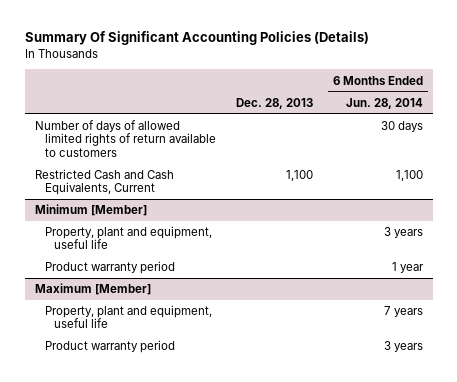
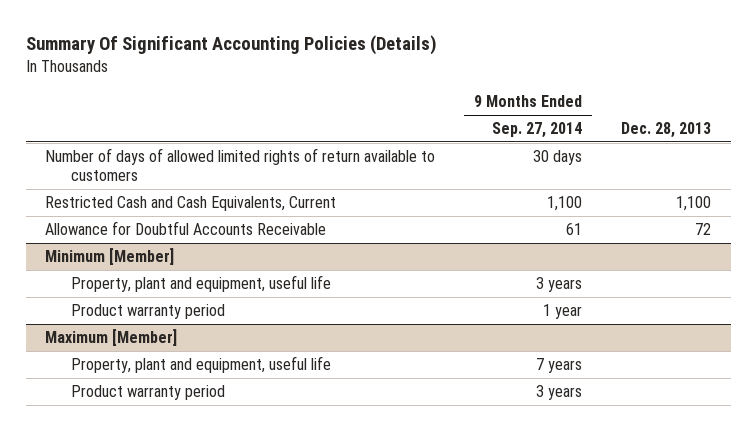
- | Dec. 28, 2013 | 6 Months Ended Jun. 28, 2014
+ | 9 Months Ended Sep. 27, 2014 | Dec. 28, 2013
+ Allowance for Doubtful Accounts Receivable | 61 | 72

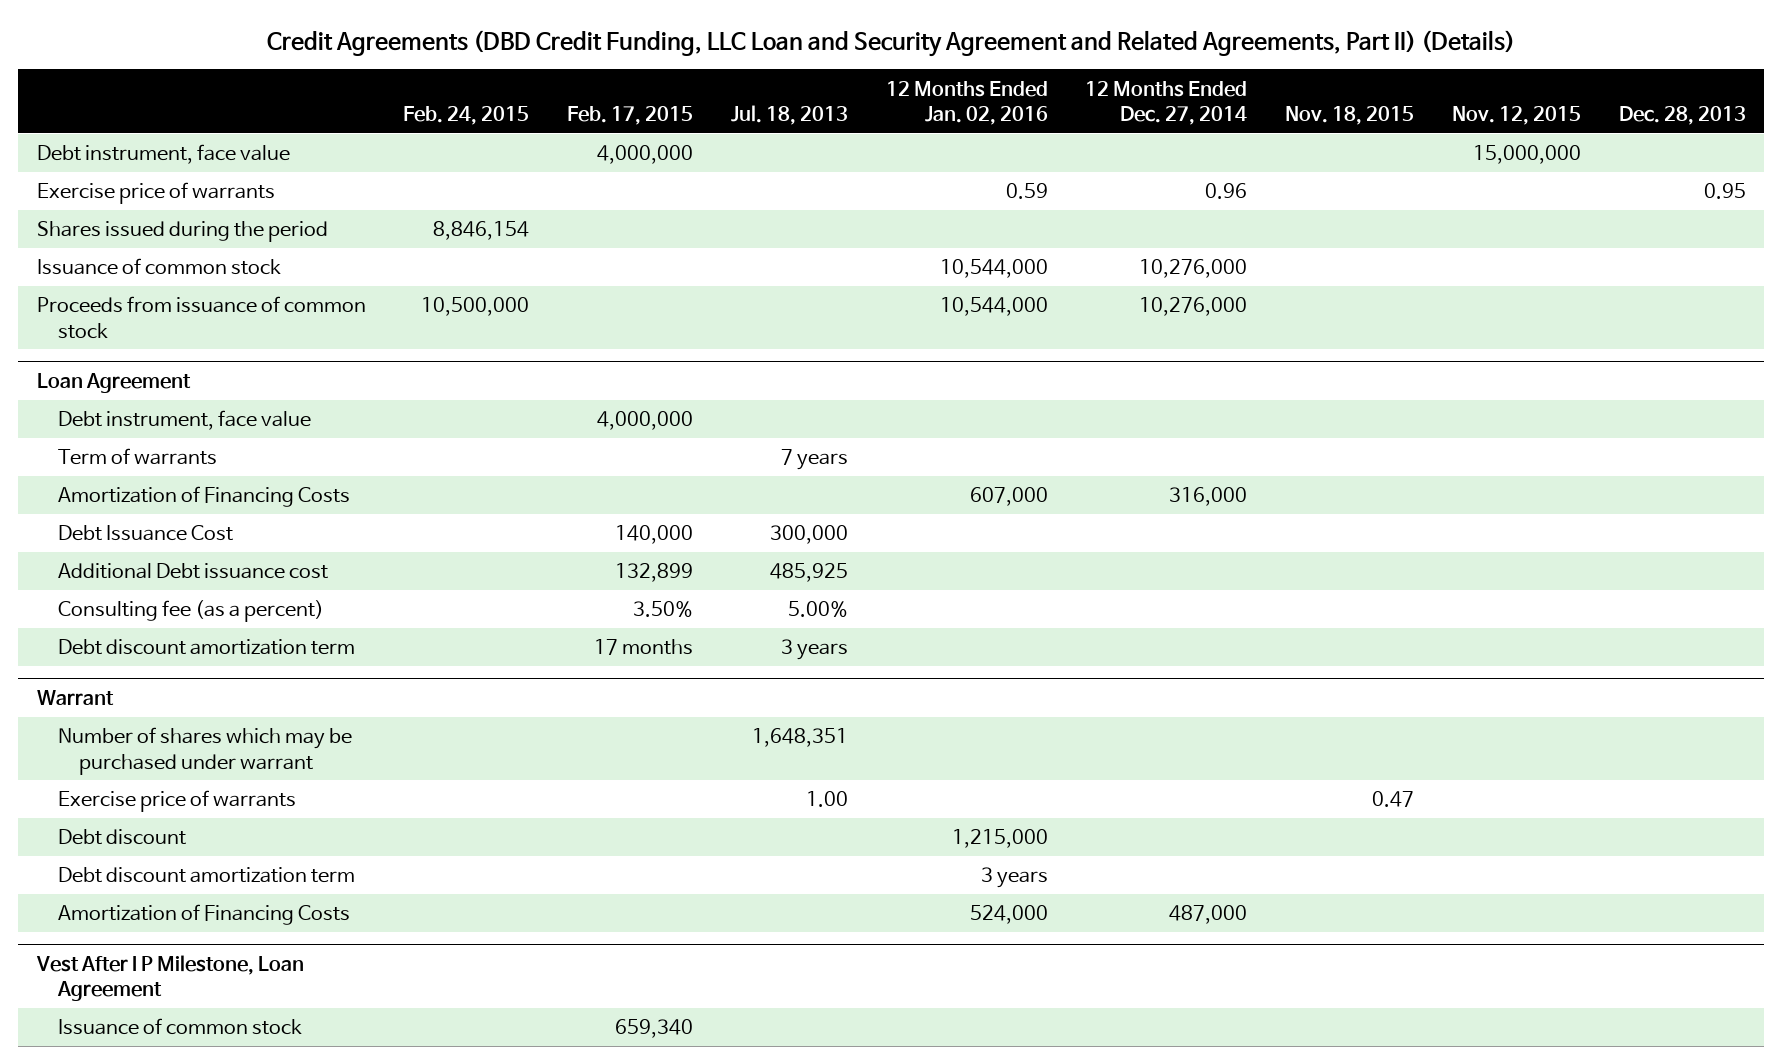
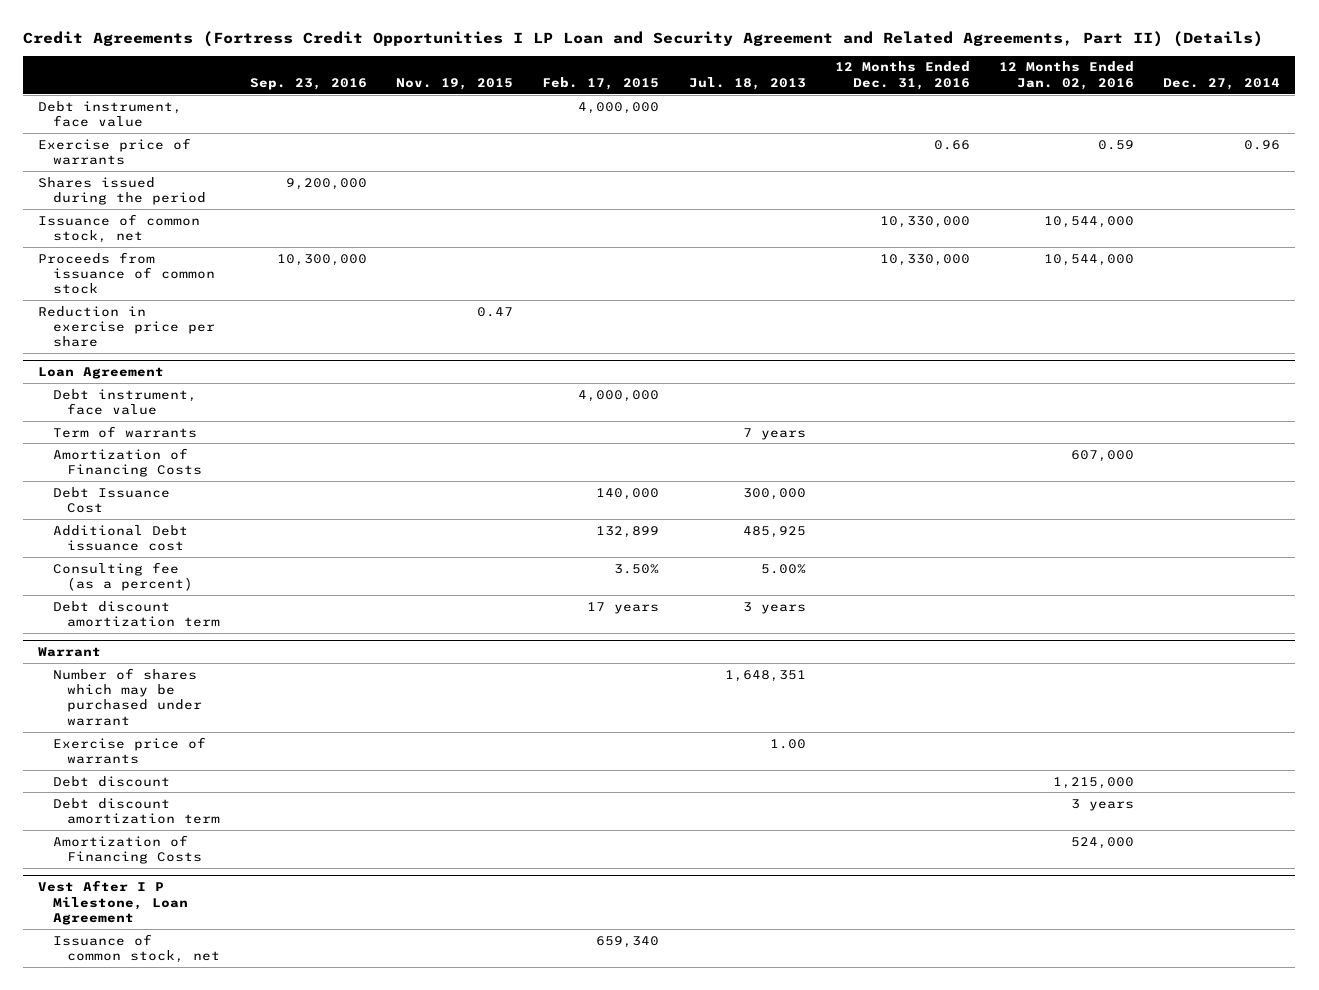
- Credit Agreements (DBD Credit Funding, LLC Loan and Security Agreement and Related Agreements, Part II) (Details)
+ Credit Agreements (Fortress Credit Opportunities I LP Loan and Security Agreement and Related Agreements, Part II) (Details)
- | Feb. 24, 2015 | Feb. 17, 2015 | Jul. 18, 2013 | 12 Months Ended Jan. 02, 2016 | 12 Months Ended Dec. 27, 2014 | Nov. 18, 2015 | Nov. 12, 2015 | Dec. 28, 2013
+ | Sep. 23, 2016 | Nov. 19, 2015 | Feb. 17, 2015 | Jul. 18, 2013 | 12 Months Ended Dec. 31, 2016 | 12 Months Ended Jan. 02, 2016 | Dec. 27, 2014
- Issuance of common stock | | | | 10,544,000 | 10,276,000 | | |
+ Issuance of common stock, net | | | | | 10,330,000 | 10,544,000 |
+ Reduction in exercise price per share | | 0.47 | | | | |
@ Loan Agreement
- Debt discount amortization term | | 17 months | 3 years | | | | |
+ Debt discount amortization term | | | 17 years | 3 years | | |
@ Vest After I P Milestone, Loan Agreement
- Issuance of common stock | | 659,340 | | | | | |
+ Issuance of common stock, net | | | 659,340 | | | |

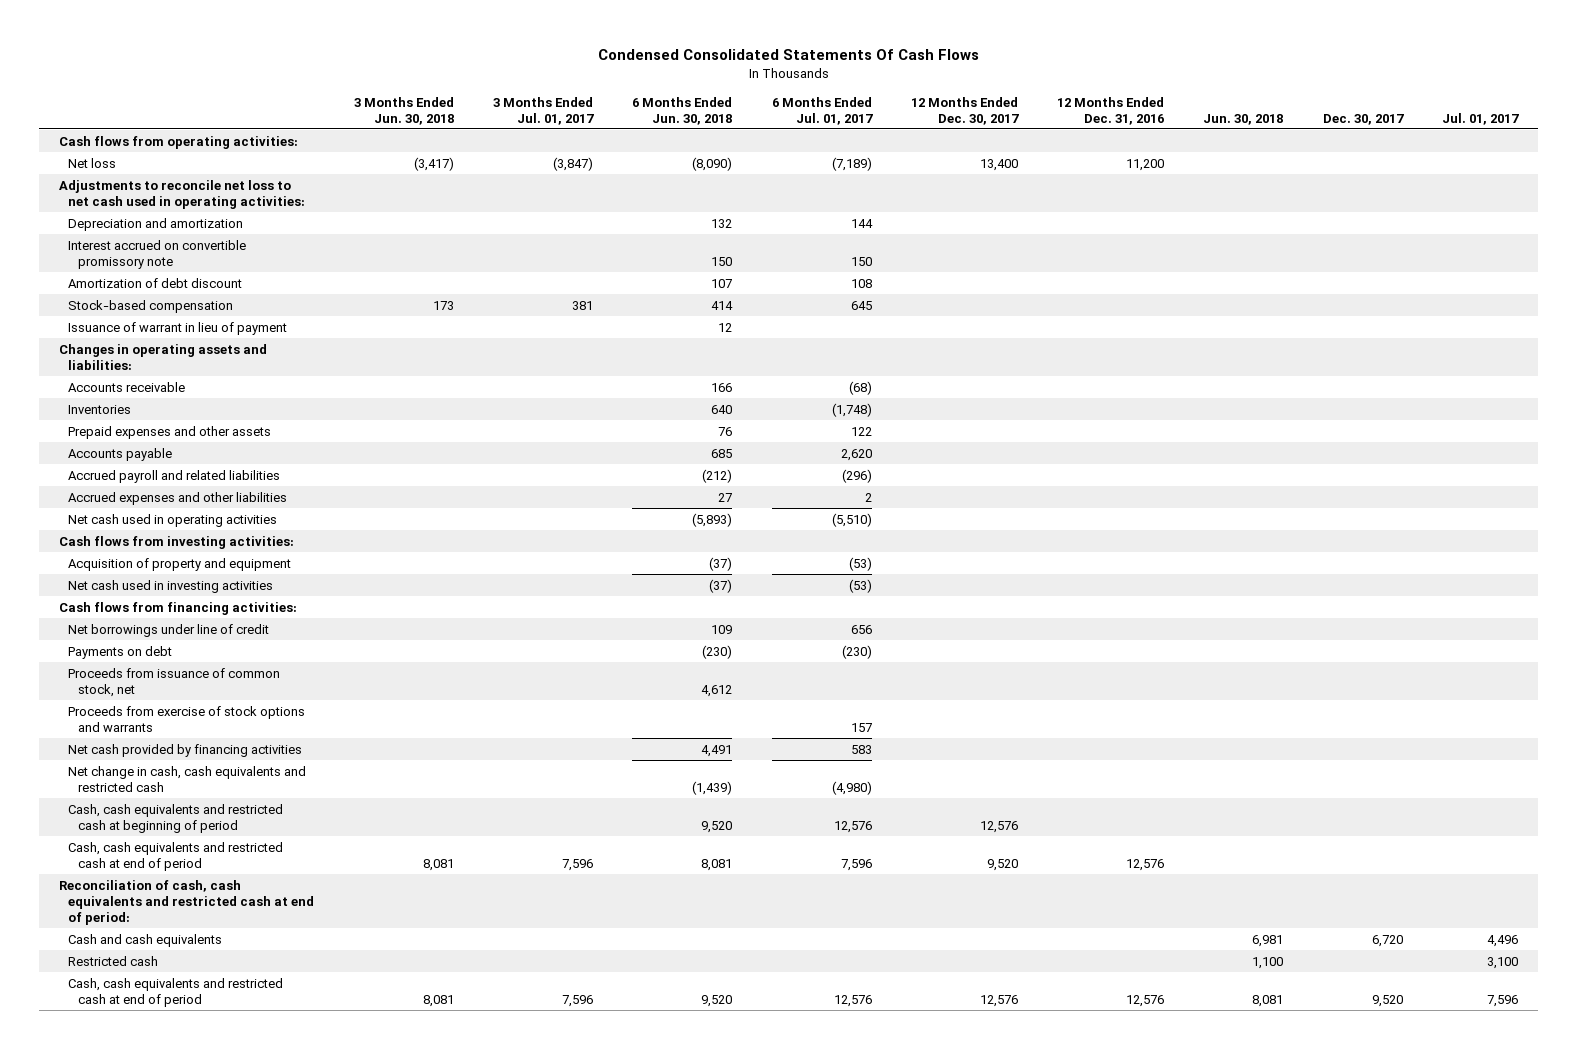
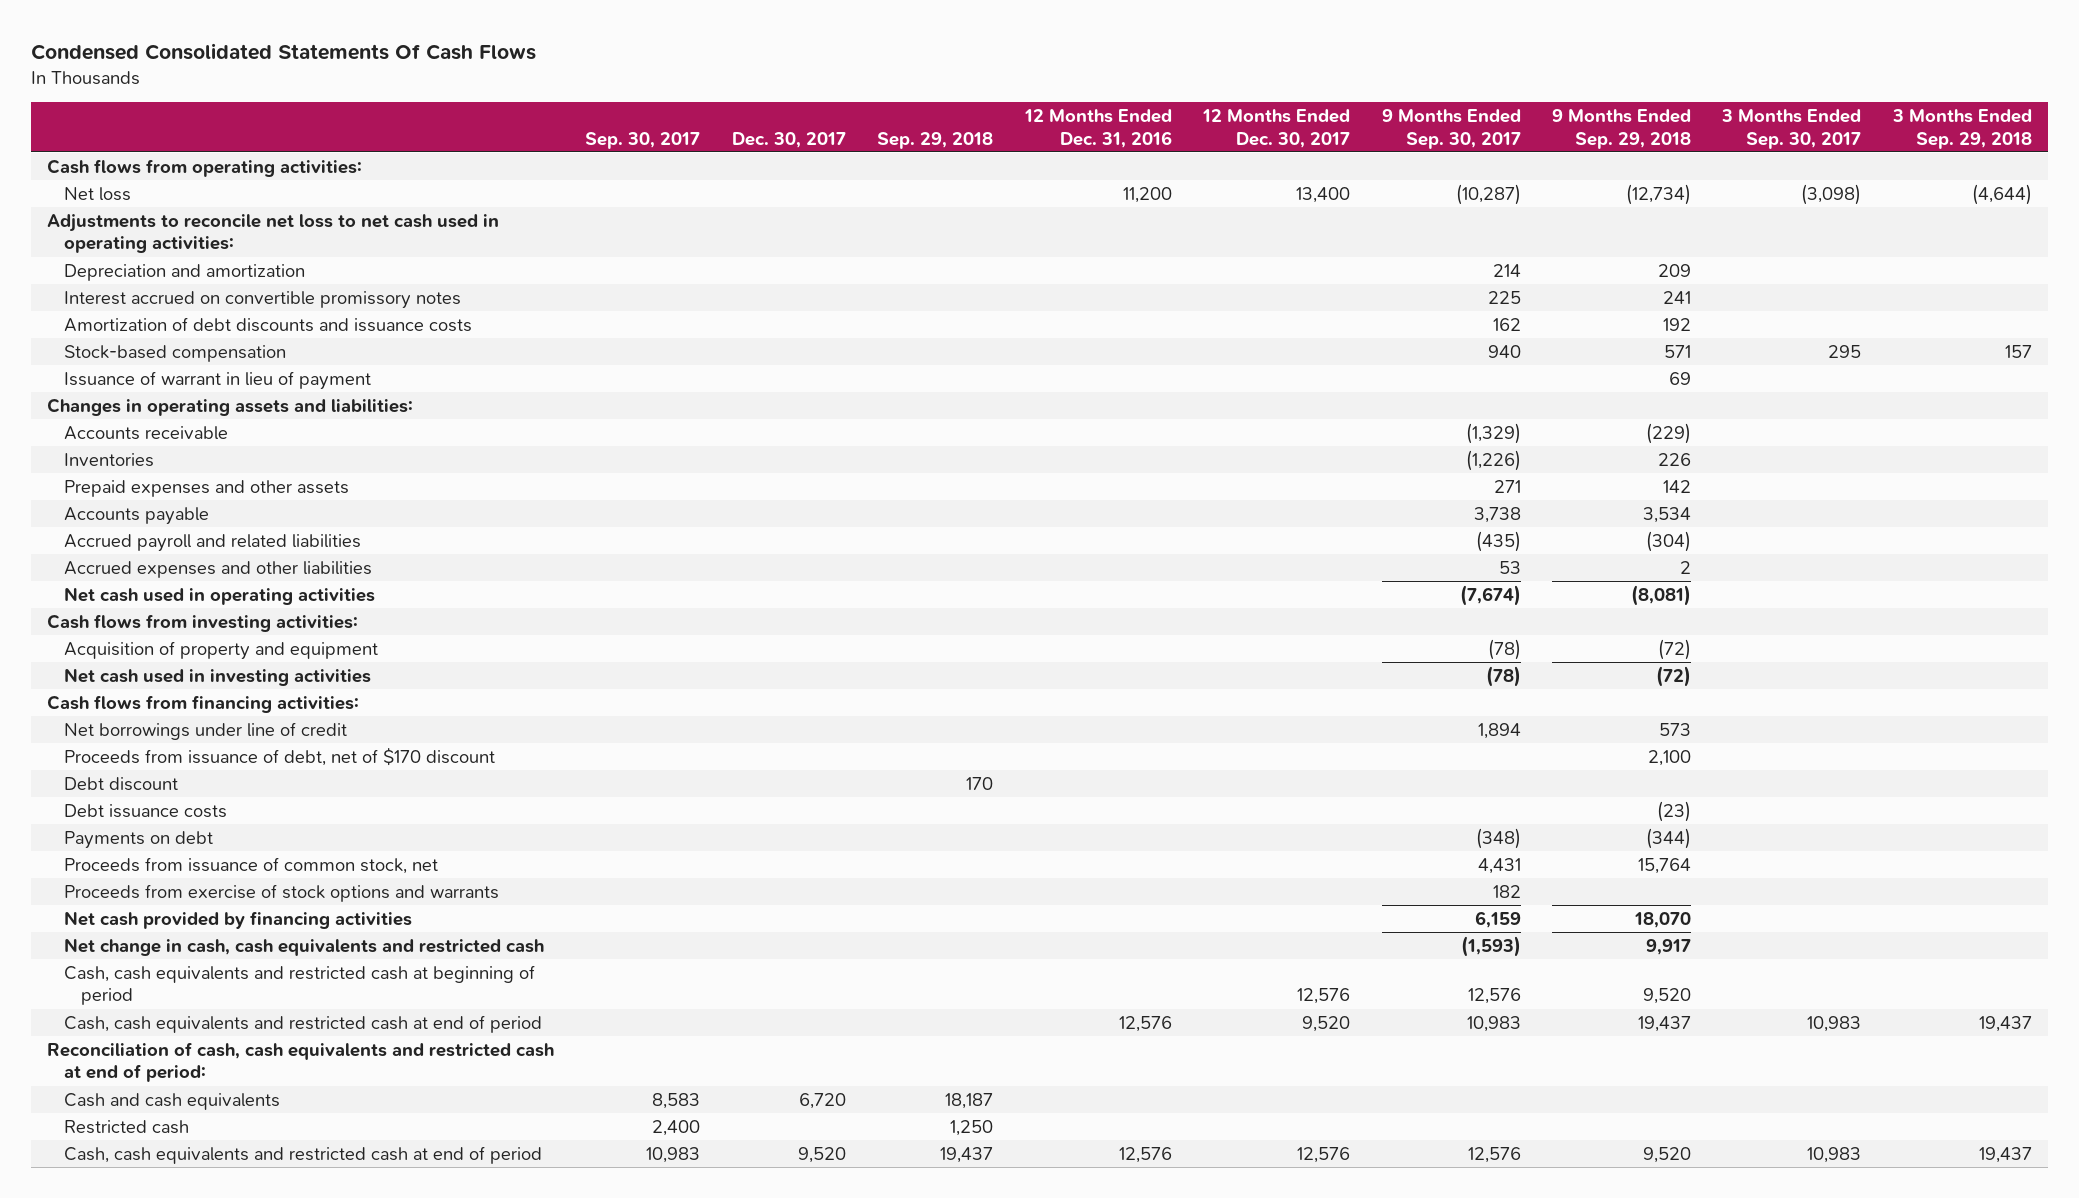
- | 3 Months Ended Jun. 30, 2018 | 3 Months Ended Jul. 01, 2017 | 6 Months Ended Jun. 30, 2018 | 6 Months Ended Jul. 01, 2017 | 12 Months Ended Dec. 30, 2017 | 12 Months Ended Dec. 31, 2016 | Jun. 30, 2018 | Dec. 30, 2017 | Jul. 01, 2017
+ | Sep. 30, 2017 | Dec. 30, 2017 | Sep. 29, 2018 | 12 Months Ended Dec. 31, 2016 | 12 Months Ended Dec. 30, 2017 | 9 Months Ended Sep. 30, 2017 | 9 Months Ended Sep. 29, 2018 | 3 Months Ended Sep. 30, 2017 | 3 Months Ended Sep. 29, 2018
- Interest accrued on convertible promissory note | | | 150 | 150 | | | | |
- Amortization of debt discount | | | 107 | 108 | | | | |
+ Interest accrued on convertible promissory notes | | | | | | 225 | 241 | |
+ Amortization of debt discounts and issuance costs | | | | | | 162 | 192 | |
+ Proceeds from issuance of debt, net of $170 discount | | | | | | | 2,100 | |
+ Debt discount | | | 170 | | | | | |
+ Debt issuance costs | | | | | | | (23) | |

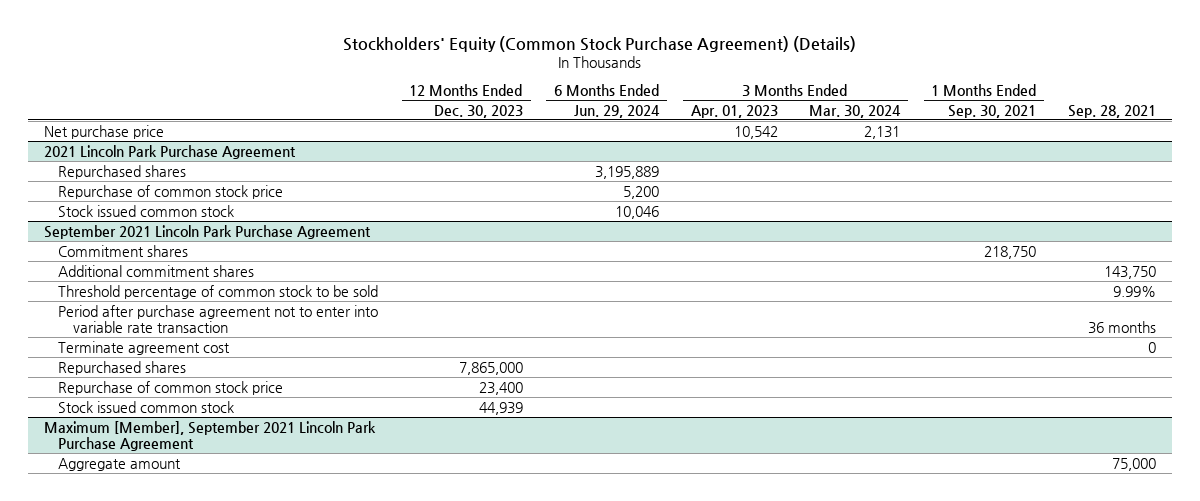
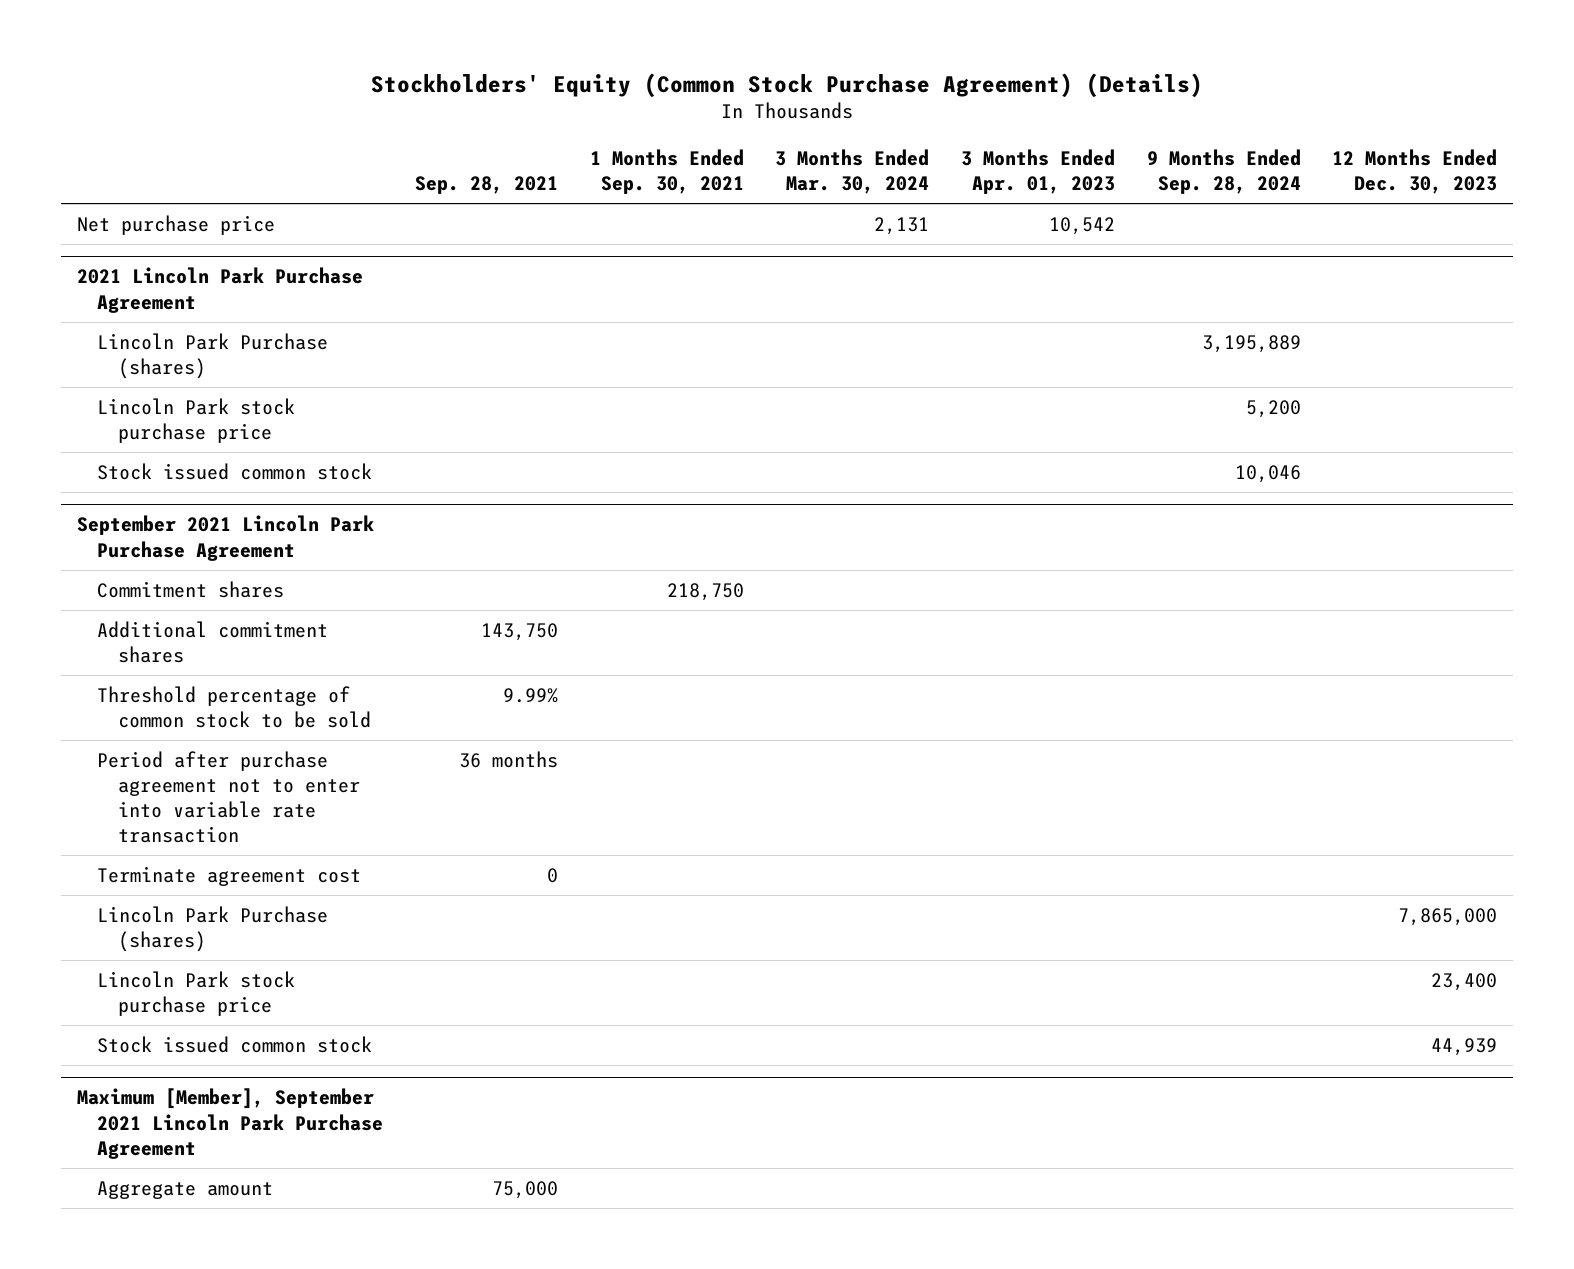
- | 12 Months Ended Dec. 30, 2023 | 6 Months Ended Jun. 29, 2024 | 3 Months Ended Apr. 01, 2023 | 3 Months Ended Mar. 30, 2024 | 1 Months Ended Sep. 30, 2021 | Sep. 28, 2021
+ | Sep. 28, 2021 | 1 Months Ended Sep. 30, 2021 | 3 Months Ended Mar. 30, 2024 | 3 Months Ended Apr. 01, 2023 | 9 Months Ended Sep. 28, 2024 | 12 Months Ended Dec. 30, 2023
@ 2021 Lincoln Park Purchase Agreement
- Repurchased shares | | 3,195,889 | | | |
- Repurchase of common stock price | | 5,200 | | | |
+ Lincoln Park Purchase (shares) | | | | | 3,195,889 |
+ Lincoln Park stock purchase price | | | | | 5,200 |
@ September 2021 Lincoln Park Purchase Agreement
- Repurchased shares | 7,865,000 | | | | |
- Repurchase of common stock price | 23,400 | | | | |
+ Lincoln Park Purchase (shares) | | | | | | 7,865,000
+ Lincoln Park stock purchase price | | | | | | 23,400

